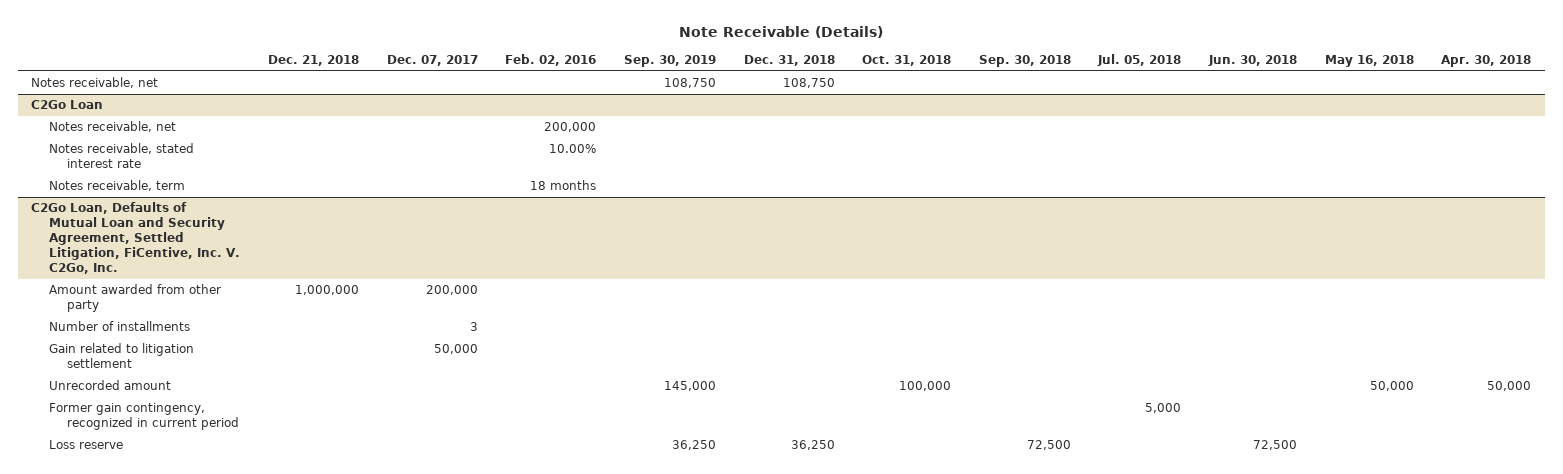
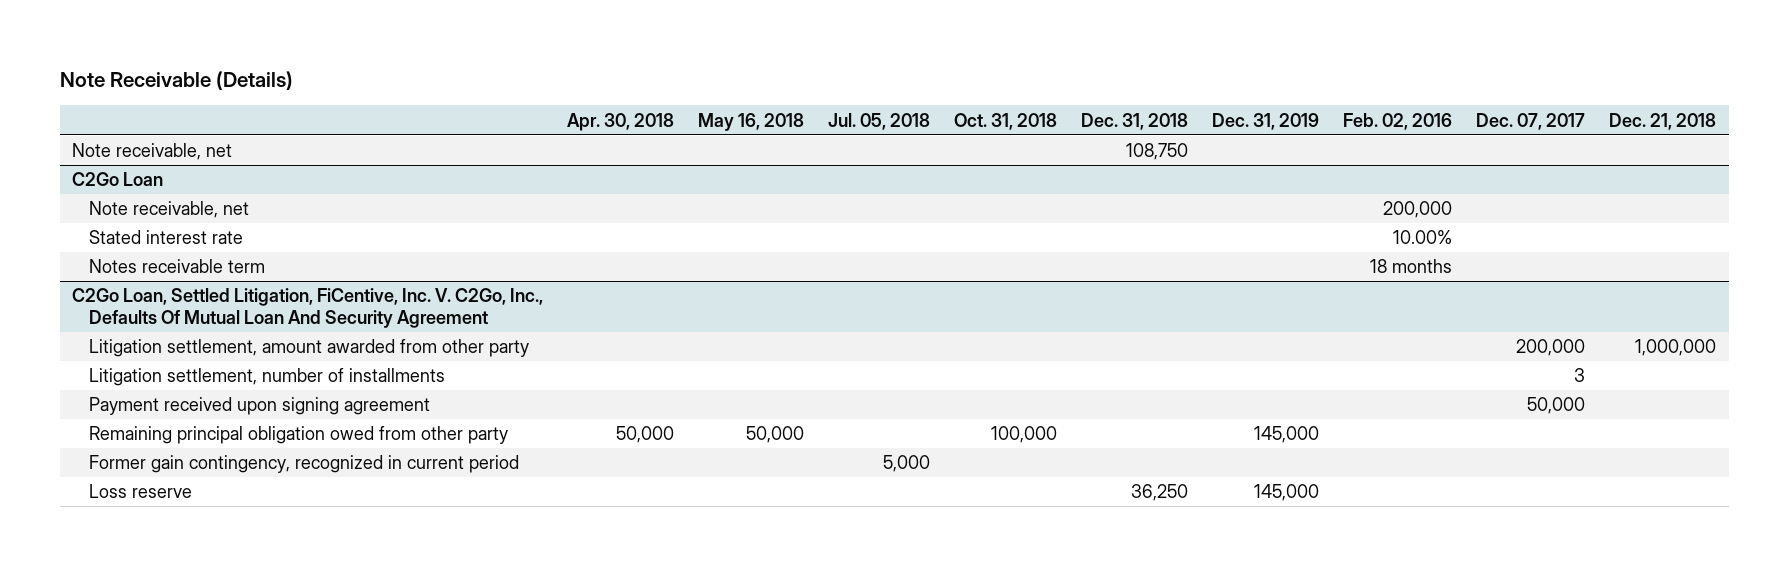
- | Dec. 21, 2018 | Dec. 07, 2017 | Feb. 02, 2016 | Sep. 30, 2019 | Dec. 31, 2018 | Oct. 31, 2018 | Sep. 30, 2018 | Jul. 05, 2018 | Jun. 30, 2018 | May 16, 2018 | Apr. 30, 2018
+ | Apr. 30, 2018 | May 16, 2018 | Jul. 05, 2018 | Oct. 31, 2018 | Dec. 31, 2018 | Dec. 31, 2019 | Feb. 02, 2016 | Dec. 07, 2017 | Dec. 21, 2018
- Notes receivable, net | | | | 108,750 | 108,750 | | | | | |
+ Note receivable, net | | | | | 108,750 | | | |
@ C2Go Loan
- Notes receivable, net | | | 200,000 | | | | | | | |
- Notes receivable, stated interest rate | | | 10.00% | | | | | | | |
- Notes receivable, term | | | 18 months | | | | | | | |
- C2Go Loan, Defaults of Mutual Loan and Security Agreement, Settled Litigation, FiCentive, Inc. V. C2Go, Inc.
- Amount awarded from other party | 1,000,000 | 200,000 | | | | | | | | |
- Number of installments | | 3 | | | | | | | | |
- Gain related to litigation settlement | | 50,000 | | | | | | | | |
- Unrecorded amount | | | | 145,000 | | 100,000 | | | | 50,000 | 50,000
@ C2Go Loan
+ Note receivable, net | | | | | | | 200,000 | |
+ Stated interest rate | | | | | | | 10.00% | |
+ Notes receivable term | | | | | | | 18 months | |
+ C2Go Loan, Settled Litigation, FiCentive, Inc. V. C2Go, Inc., Defaults Of Mutual Loan And Security Agreement
+ Litigation settlement, amount awarded from other party | | | | | | | | 200,000 | 1,000,000
+ Litigation settlement, number of installments | | | | | | | | 3 |
+ Payment received upon signing agreement | | | | | | | | 50,000 |
+ Remaining principal obligation owed from other party | 50,000 | 50,000 | | 100,000 | | 145,000 | | |

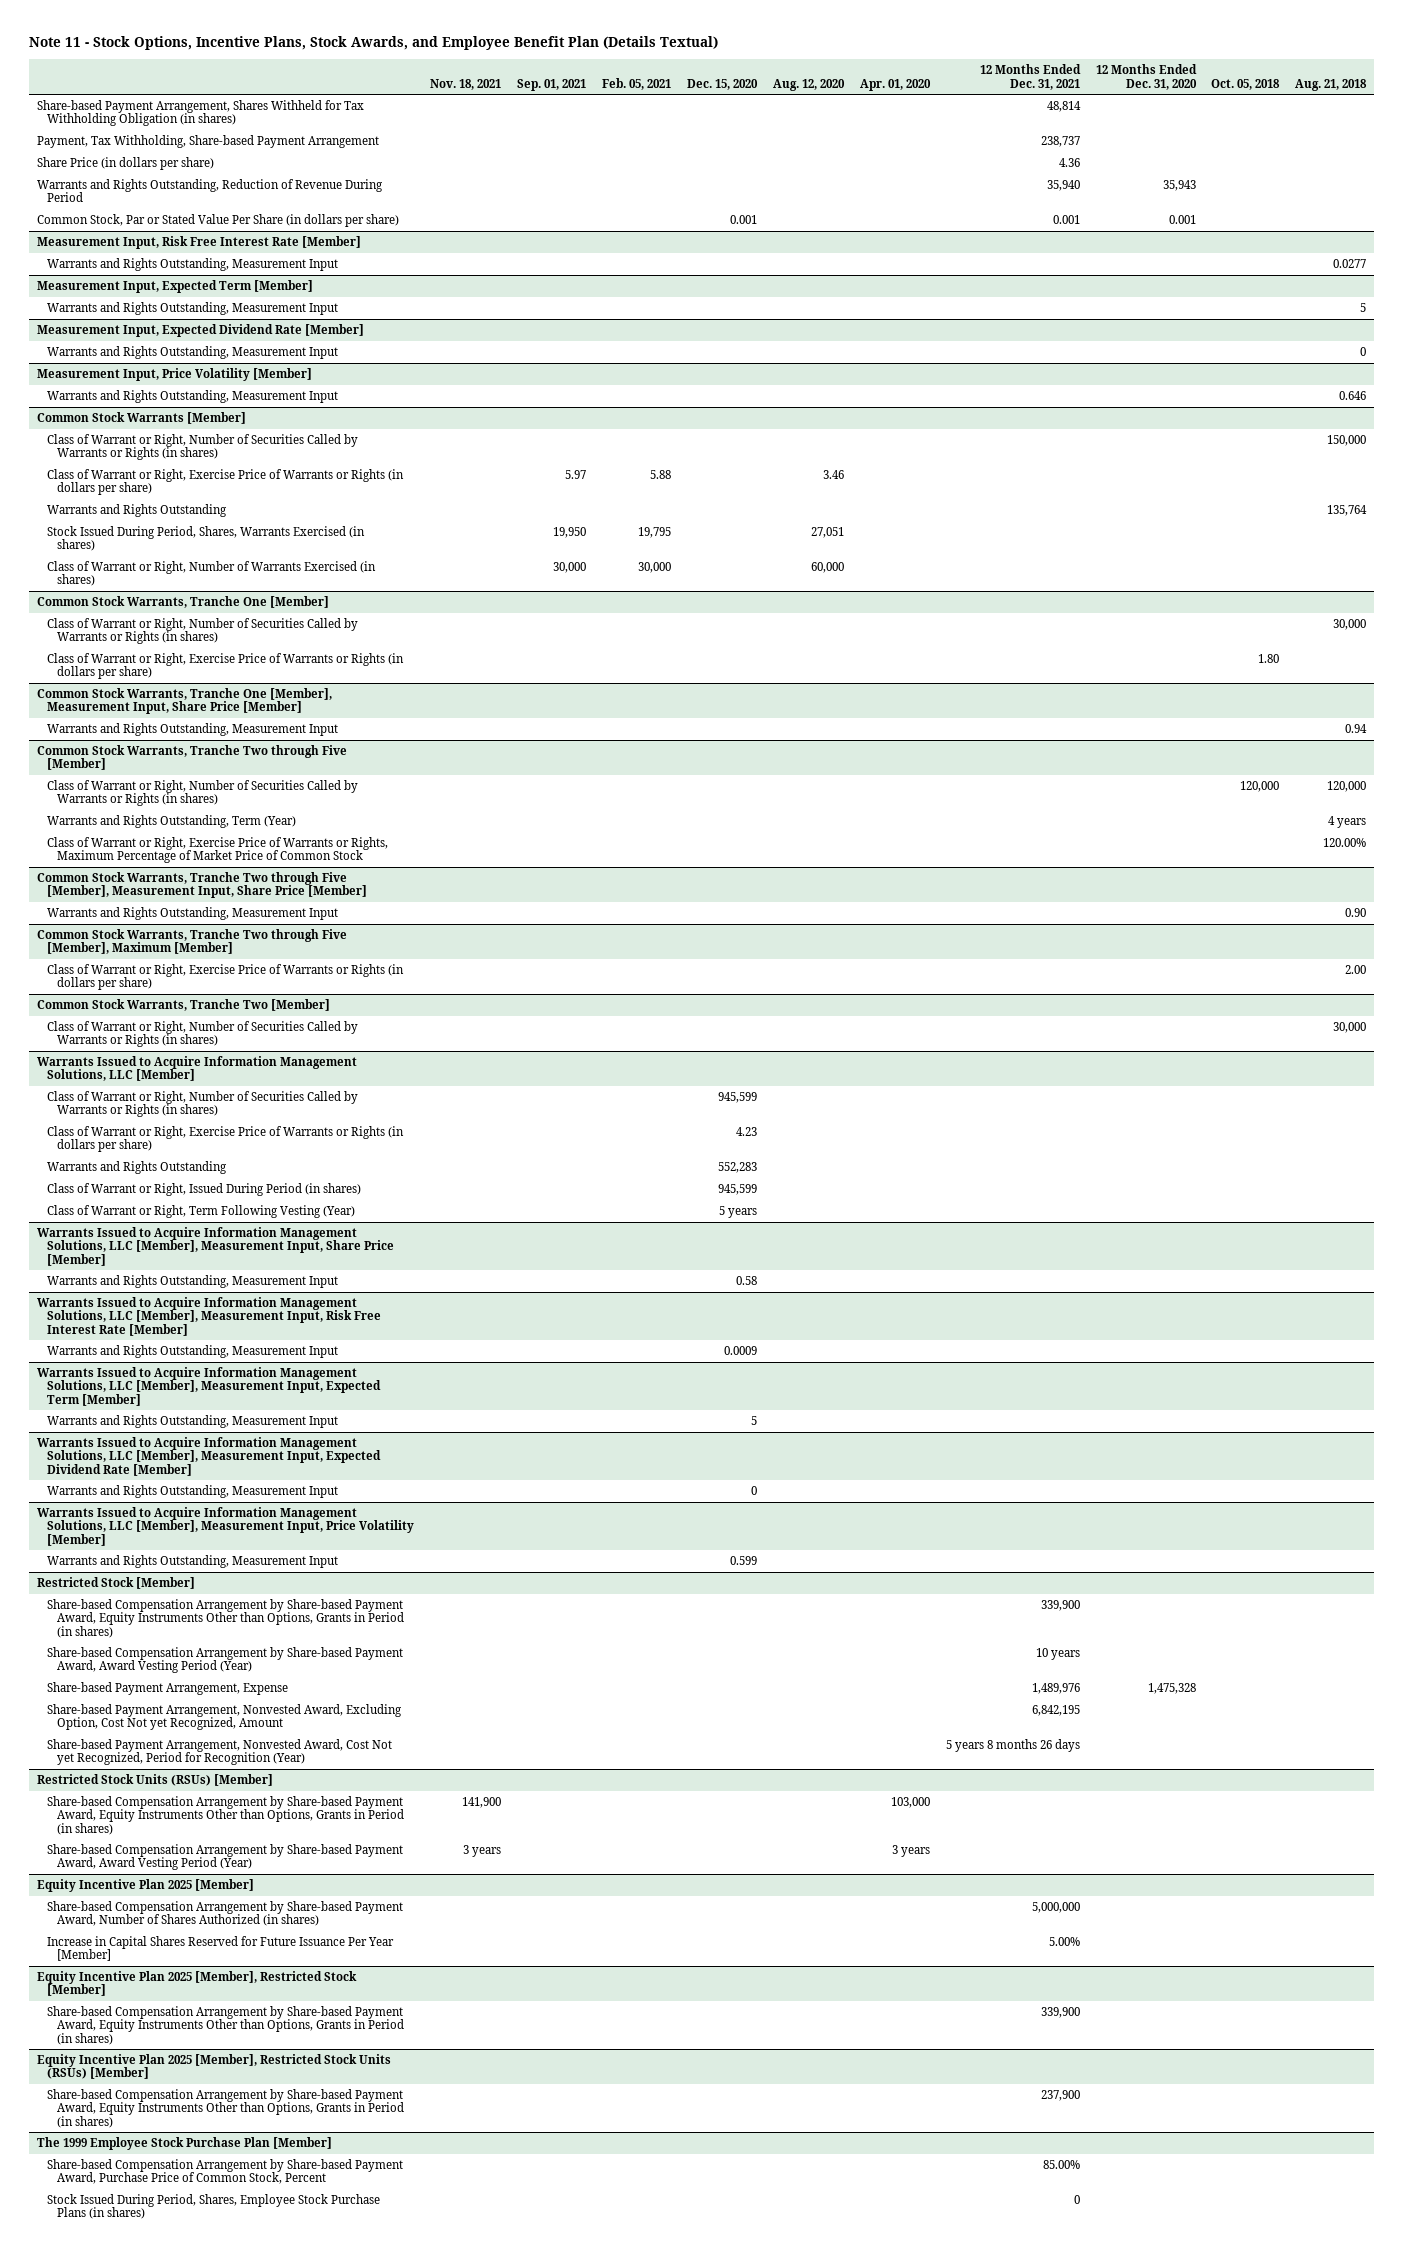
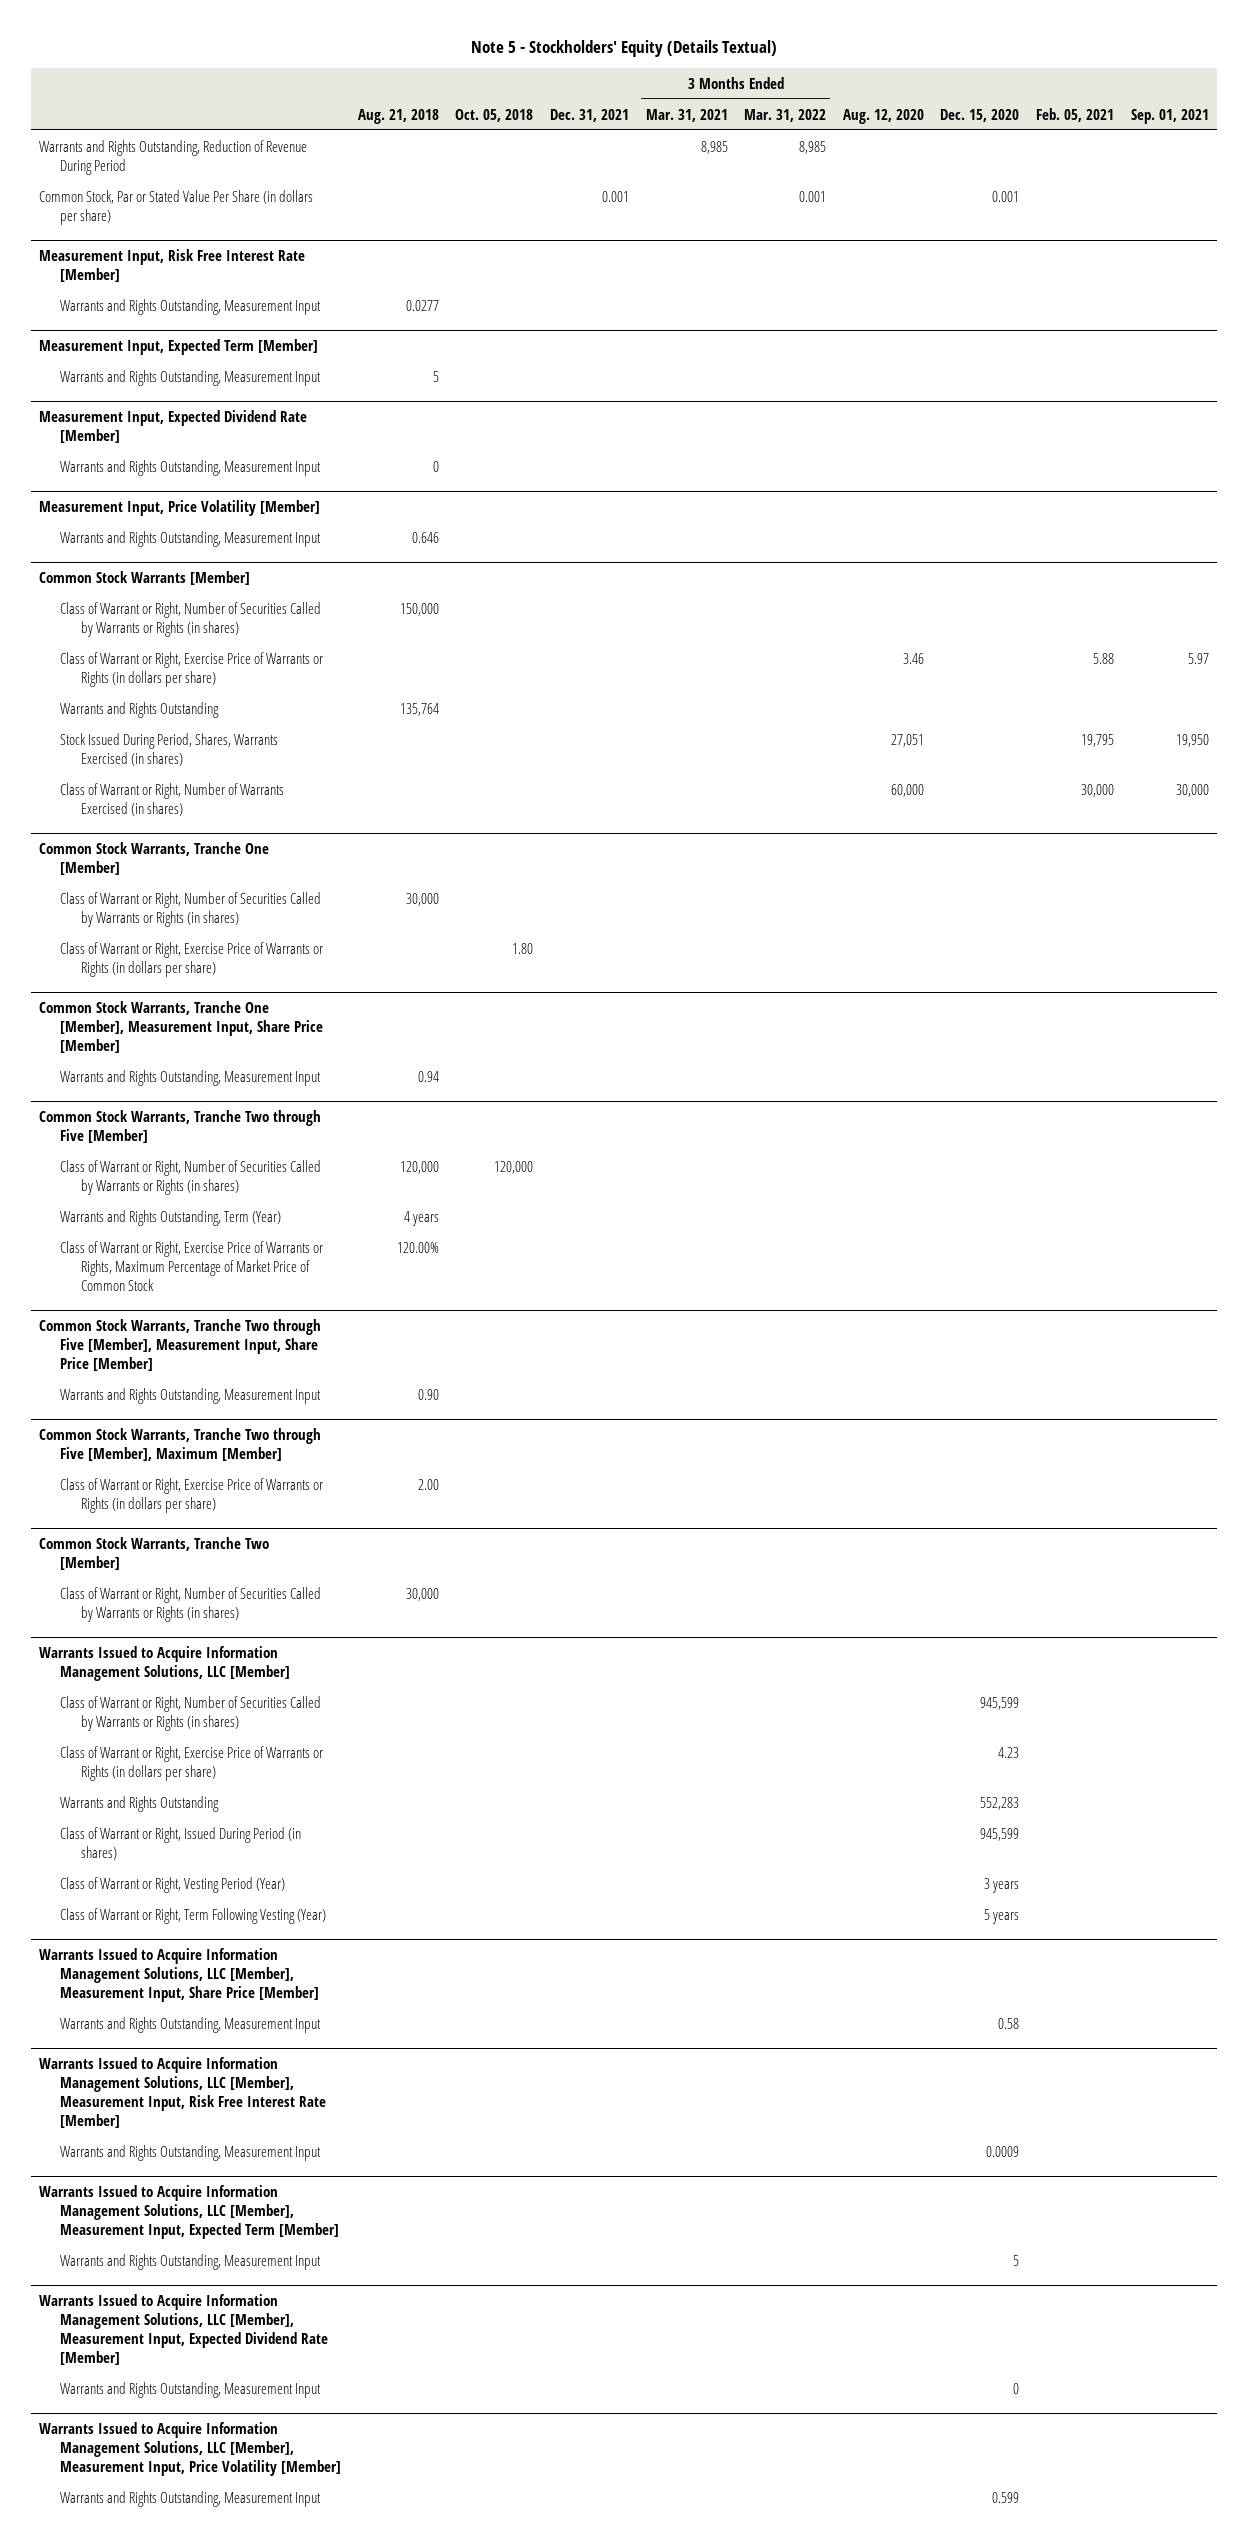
- Note 11 - Stock Options, Incentive Plans, Stock Awards, and Employee Benefit Plan (Details Textual)
+ Note 5 - Stockholders' Equity (Details Textual)
- | Nov. 18, 2021 | Sep. 01, 2021 | Feb. 05, 2021 | Dec. 15, 2020 | Aug. 12, 2020 | Apr. 01, 2020 | 12 Months Ended Dec. 31, 2021 | 12 Months Ended Dec. 31, 2020 | Oct. 05, 2018 | Aug. 21, 2018
+ | Aug. 21, 2018 | Oct. 05, 2018 | Dec. 31, 2021 | 3 Months Ended Mar. 31, 2021 | 3 Months Ended Mar. 31, 2022 | Aug. 12, 2020 | Dec. 15, 2020 | Feb. 05, 2021 | Sep. 01, 2021
- Share-based Payment Arrangement, Shares Withheld for Tax Withholding Obligation (in shares) | | | | | | | 48,814 | | |
- Payment, Tax Withholding, Share-based Payment Arrangement | | | | | | | 238,737 | | |
- Share Price (in dollars per share) | | | | | | | 4.36 | | |
@ Warrants Issued to Acquire Information Management Solutions, LLC [Member]
+ Class of Warrant or Right, Vesting Period (Year) | | | | | | | 3 years | |
- Restricted Stock [Member]
- Share-based Compensation Arrangement by Share-based Payment Award, Equity Instruments Other than Options, Grants in Period (in shares) | | | | | | | 339,900 | | |
- Share-based Compensation Arrangement by Share-based Payment Award, Award Vesting Period (Year) | | | | | | | 10 years | | |
- Share-based Payment Arrangement, Expense | | | | | | | 1,489,976 | 1,475,328 | |
- Share-based Payment Arrangement, Nonvested Award, Excluding Option, Cost Not yet Recognized, Amount | | | | | | | 6,842,195 | | |
- Share-based Payment Arrangement, Nonvested Award, Cost Not yet Recognized, Period for Recognition (Year) | | | | | | | 5 years 8 months 26 days | | |
- Restricted Stock Units (RSUs) [Member]
- Share-based Compensation Arrangement by Share-based Payment Award, Equity Instruments Other than Options, Grants in Period (in shares) | 141,900 | | | | | 103,000 | | | |
- Share-based Compensation Arrangement by Share-based Payment Award, Award Vesting Period (Year) | 3 years | | | | | 3 years | | | |
- Equity Incentive Plan 2025 [Member]
- Share-based Compensation Arrangement by Share-based Payment Award, Number of Shares Authorized (in shares) | | | | | | | 5,000,000 | | |
- Increase in Capital Shares Reserved for Future Issuance Per Year [Member] | | | | | | | 5.00% | | |
- Equity Incentive Plan 2025 [Member], Restricted Stock [Member]
- Share-based Compensation Arrangement by Share-based Payment Award, Equity Instruments Other than Options, Grants in Period (in shares) | | | | | | | 339,900 | | |
- Equity Incentive Plan 2025 [Member], Restricted Stock Units (RSUs) [Member]
- Share-based Compensation Arrangement by Share-based Payment Award, Equity Instruments Other than Options, Grants in Period (in shares) | | | | | | | 237,900 | | |
- The 1999 Employee Stock Purchase Plan [Member]
- Share-based Compensation Arrangement by Share-based Payment Award, Purchase Price of Common Stock, Percent | | | | | | | 85.00% | | |
- Stock Issued During Period, Shares, Employee Stock Purchase Plans (in shares) | | | | | | | 0 | | |

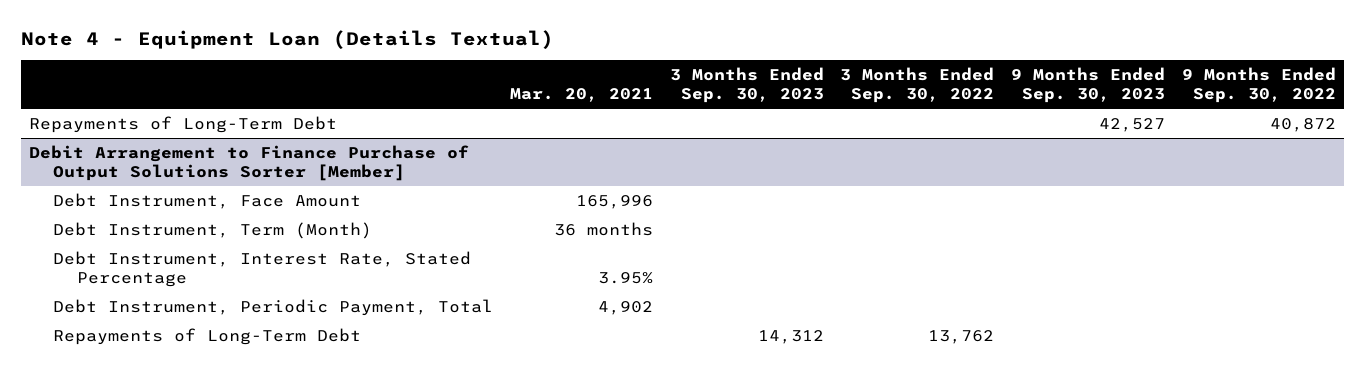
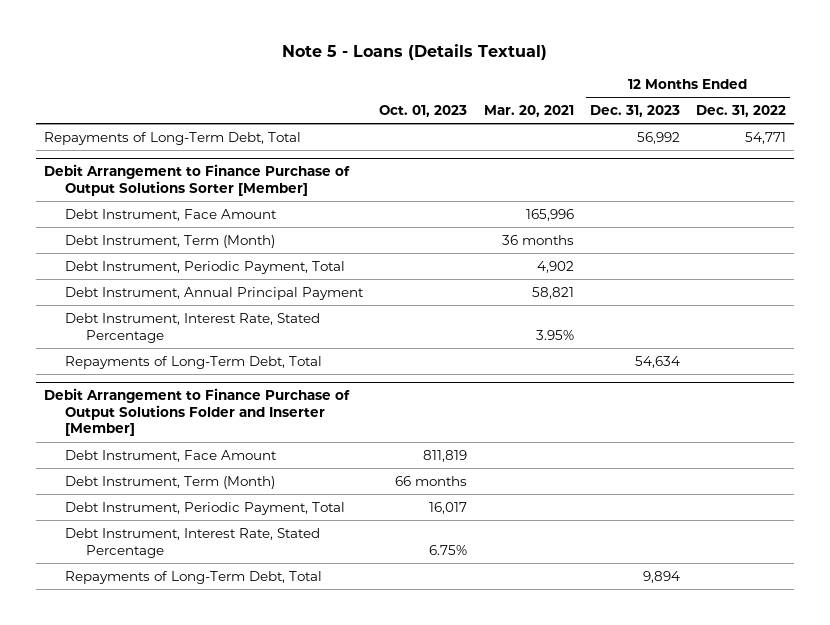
- Note 4 - Equipment Loan (Details Textual)
+ Note 5 - Loans (Details Textual)
- | Mar. 20, 2021 | 3 Months Ended Sep. 30, 2023 | 3 Months Ended Sep. 30, 2022 | 9 Months Ended Sep. 30, 2023 | 9 Months Ended Sep. 30, 2022
+ | Oct. 01, 2023 | Mar. 20, 2021 | 12 Months Ended Dec. 31, 2023 | 12 Months Ended Dec. 31, 2022
- Repayments of Long-Term Debt | | | | 42,527 | 40,872
+ Repayments of Long-Term Debt, Total | | | 56,992 | 54,771
@ Debit Arrangement to Finance Purchase of Output Solutions Sorter [Member]
- Repayments of Long-Term Debt | | 14,312 | 13,762 | |
+ Debt Instrument, Annual Principal Payment | | 58,821 | |
moved down: Debt Instrument, Interest Rate, Stated Percentage | | 3.95% | |
+ Repayments of Long-Term Debt, Total | | | 54,634 |
+ Debit Arrangement to Finance Purchase of Output Solutions Folder and Inserter [Member]
+ Debt Instrument, Face Amount | 811,819 | | |
+ Debt Instrument, Term (Month) | 66 months | | |
+ Debt Instrument, Periodic Payment, Total | 16,017 | | |
+ Debt Instrument, Interest Rate, Stated Percentage | 6.75% | | |
+ Repayments of Long-Term Debt, Total | | | 9,894 |

